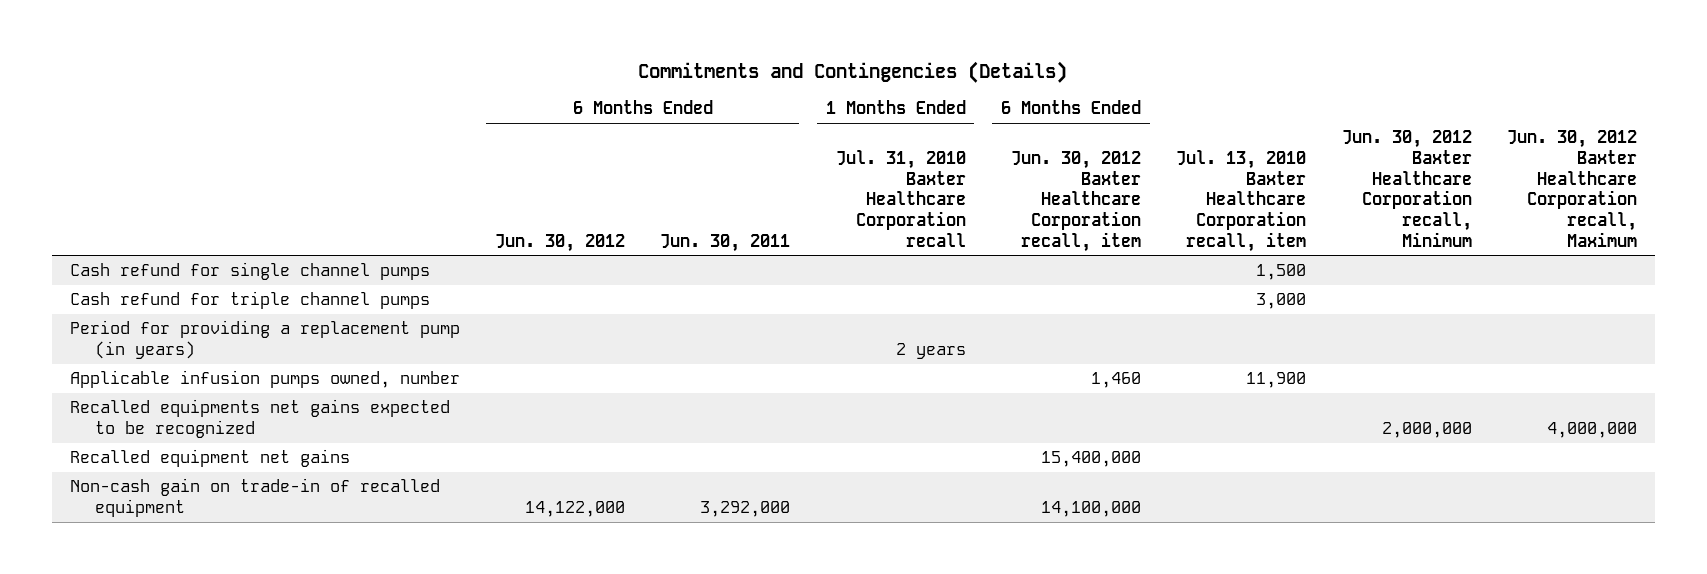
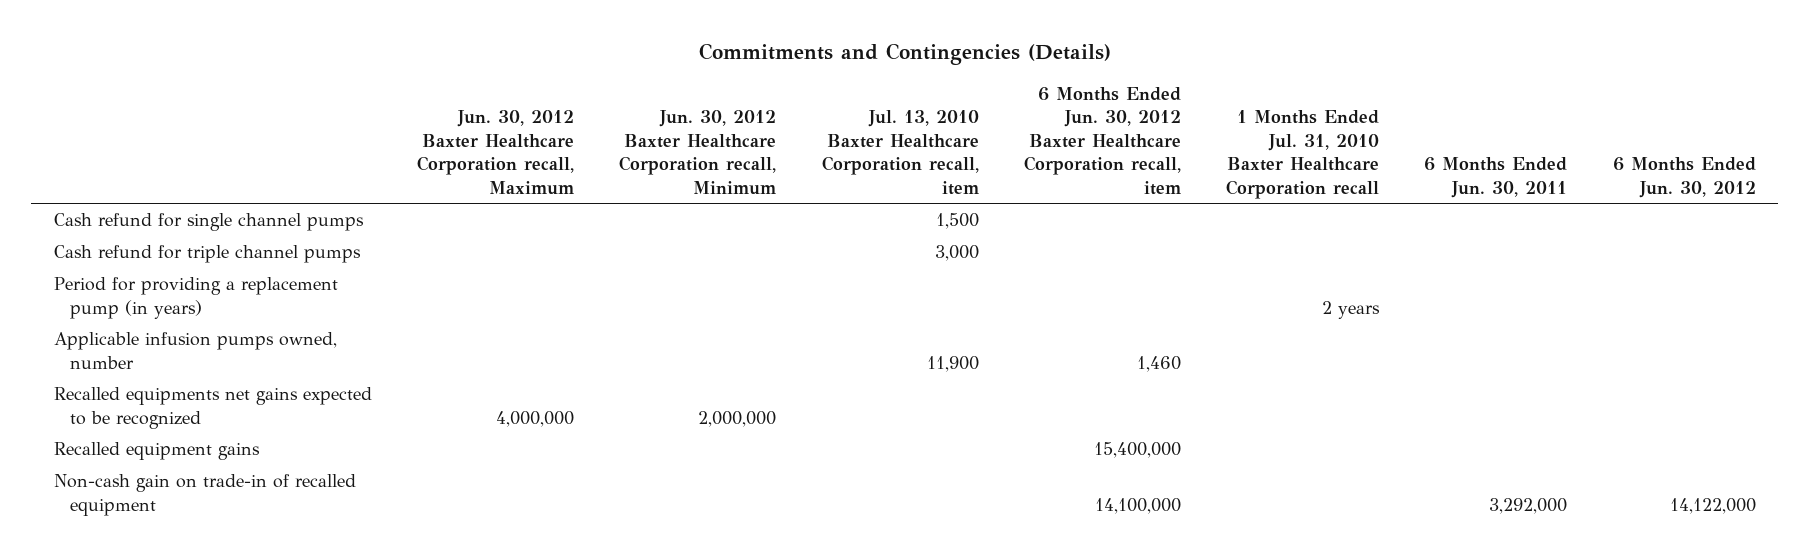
- | 6 Months Ended Jun. 30, 2012 | 6 Months Ended Jun. 30, 2011 | 1 Months Ended Jul. 31, 2010 Baxter Healthcare Corporation recall | 6 Months Ended Jun. 30, 2012 Baxter Healthcare Corporation recall, item | Jul. 13, 2010 Baxter Healthcare Corporation recall, item | Jun. 30, 2012 Baxter Healthcare Corporation recall, Minimum | Jun. 30, 2012 Baxter Healthcare Corporation recall, Maximum
+ | Jun. 30, 2012 Baxter Healthcare Corporation recall, Maximum | Jun. 30, 2012 Baxter Healthcare Corporation recall, Minimum | Jul. 13, 2010 Baxter Healthcare Corporation recall, item | 6 Months Ended Jun. 30, 2012 Baxter Healthcare Corporation recall, item | 1 Months Ended Jul. 31, 2010 Baxter Healthcare Corporation recall | 6 Months Ended Jun. 30, 2011 | 6 Months Ended Jun. 30, 2012
- Recalled equipment net gains | | | | 15,400,000 | | |
+ Recalled equipment gains | | | | 15,400,000 | | |

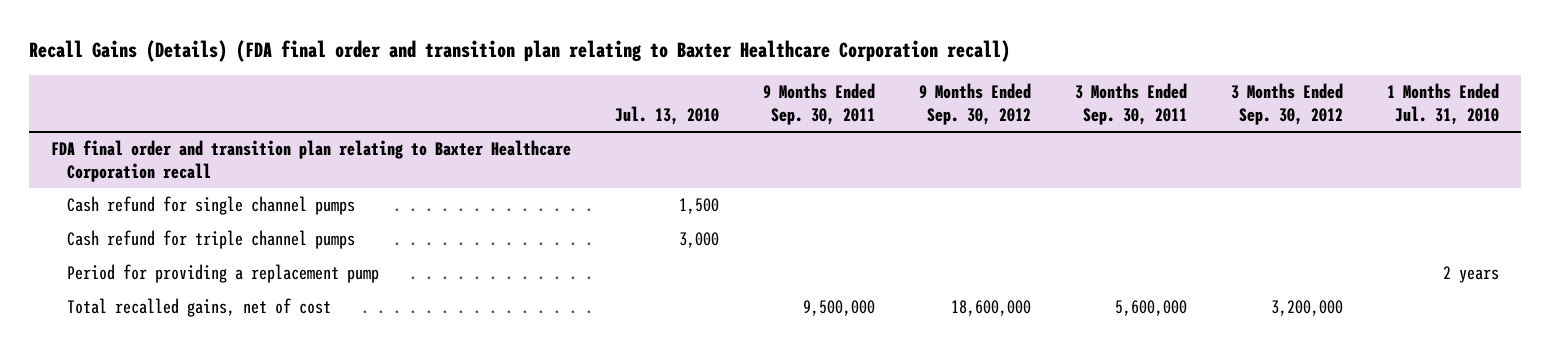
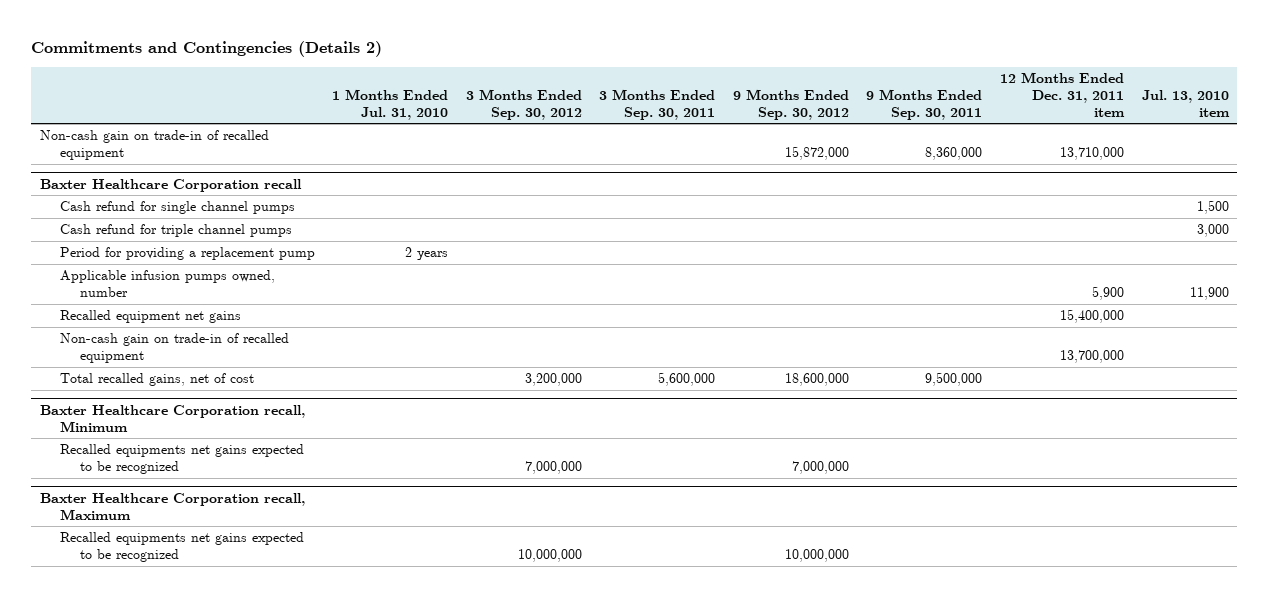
- Recall Gains (Details) (FDA final order and transition plan relating to Baxter Healthcare Corporation recall)
+ Commitments and Contingencies (Details 2)
- | Jul. 13, 2010 | 9 Months Ended Sep. 30, 2011 | 9 Months Ended Sep. 30, 2012 | 3 Months Ended Sep. 30, 2011 | 3 Months Ended Sep. 30, 2012 | 1 Months Ended Jul. 31, 2010
+ | 1 Months Ended Jul. 31, 2010 | 3 Months Ended Sep. 30, 2012 | 3 Months Ended Sep. 30, 2011 | 9 Months Ended Sep. 30, 2012 | 9 Months Ended Sep. 30, 2011 | 12 Months Ended Dec. 31, 2011 item | Jul. 13, 2010 item
- FDA final order and transition plan relating to Baxter Healthcare Corporation recall
+ Non-cash gain on trade-in of recalled equipment | | | | 15,872,000 | 8,360,000 | 13,710,000 |
+ Baxter Healthcare Corporation recall
+ Applicable infusion pumps owned, number | | | | | | 5,900 | 11,900
+ Recalled equipment net gains | | | | | | 15,400,000 |
+ Non-cash gain on trade-in of recalled equipment | | | | | | 13,700,000 |
+ Baxter Healthcare Corporation recall, Minimum
+ Recalled equipments net gains expected to be recognized | | 7,000,000 | | 7,000,000 | | |
+ Baxter Healthcare Corporation recall, Maximum
+ Recalled equipments net gains expected to be recognized | | 10,000,000 | | 10,000,000 | | |

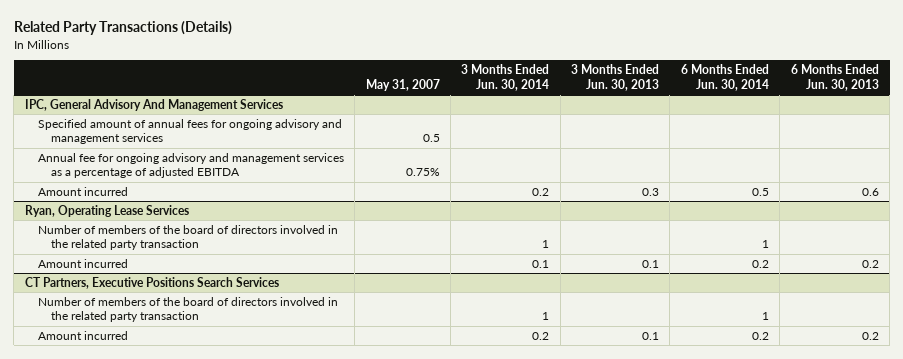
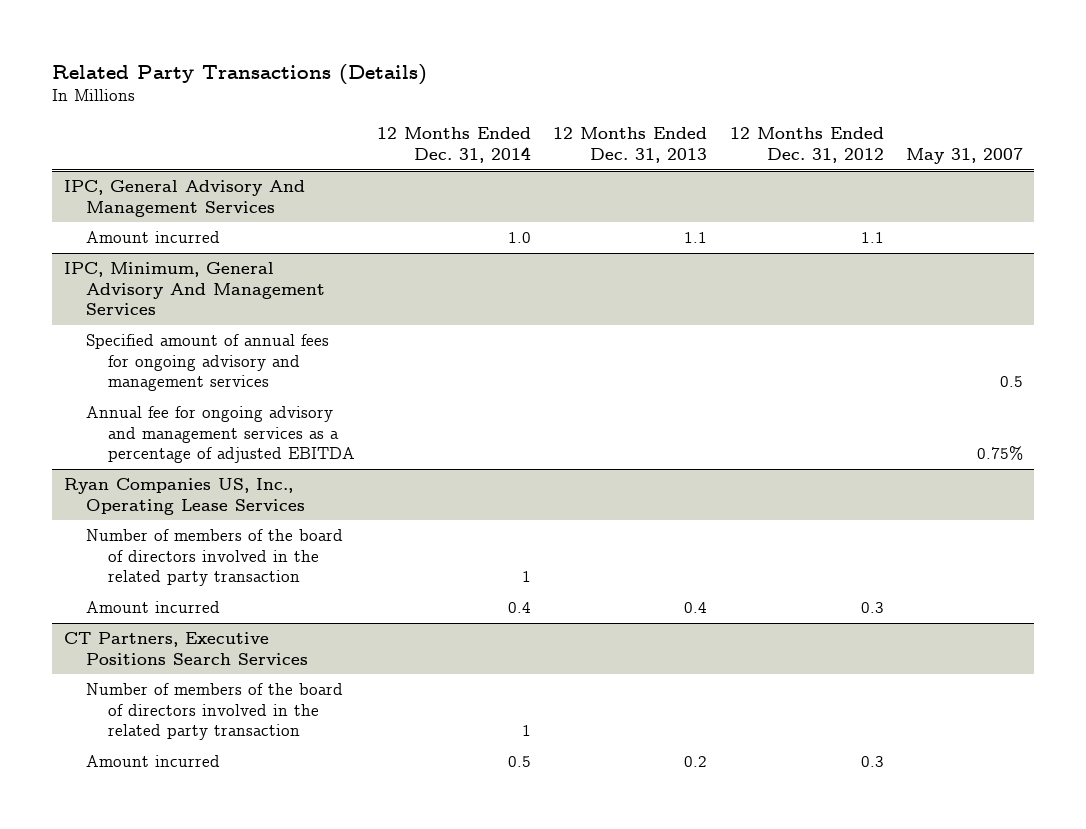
- | May 31, 2007 | 3 Months Ended Jun. 30, 2014 | 3 Months Ended Jun. 30, 2013 | 6 Months Ended Jun. 30, 2014 | 6 Months Ended Jun. 30, 2013
+ | 12 Months Ended Dec. 31, 2014 | 12 Months Ended Dec. 31, 2013 | 12 Months Ended Dec. 31, 2012 | May 31, 2007
@ IPC, General Advisory And Management Services
- Specified amount of annual fees for ongoing advisory and management services | 0.5 | | | |
- Annual fee for ongoing advisory and management services as a percentage of adjusted EBITDA | 0.75% | | | |
- Ryan, Operating Lease Services
+ IPC, Minimum, General Advisory And Management Services
+ Specified amount of annual fees for ongoing advisory and management services | | | | 0.5
+ Annual fee for ongoing advisory and management services as a percentage of adjusted EBITDA | | | | 0.75%
+ Ryan Companies US, Inc., Operating Lease Services

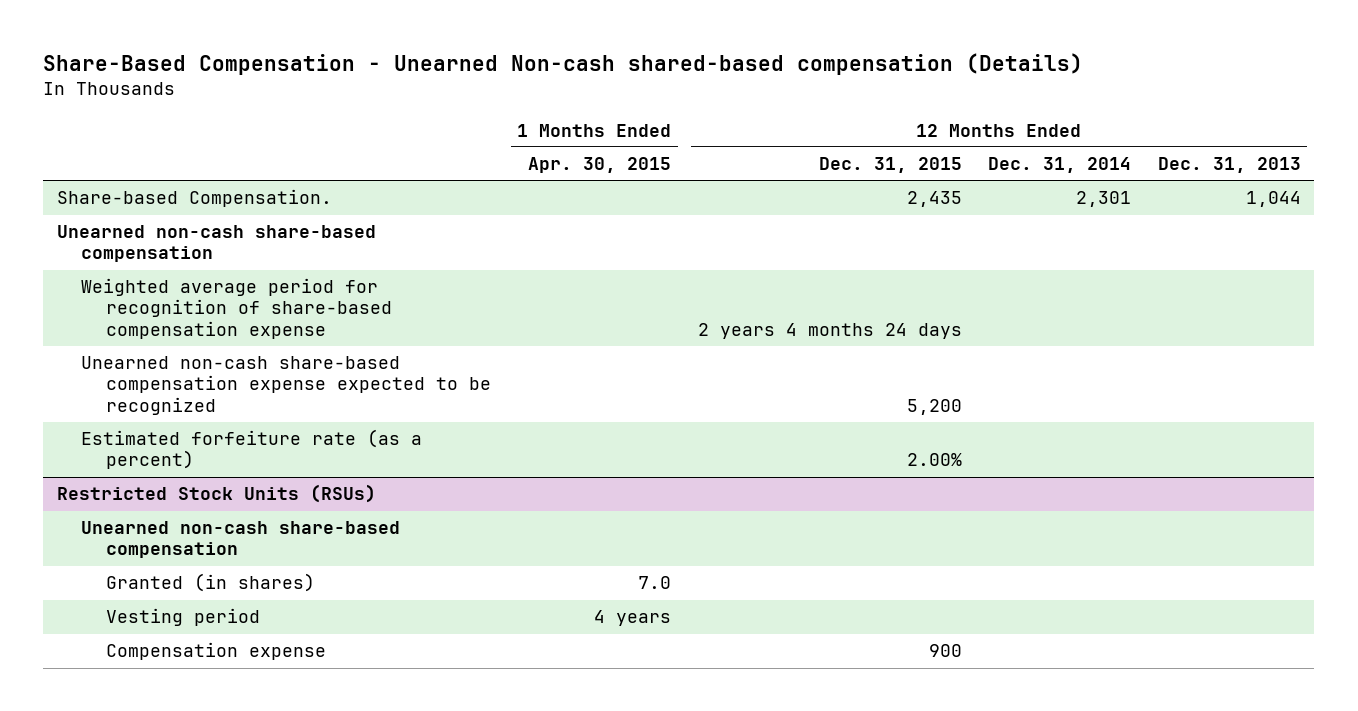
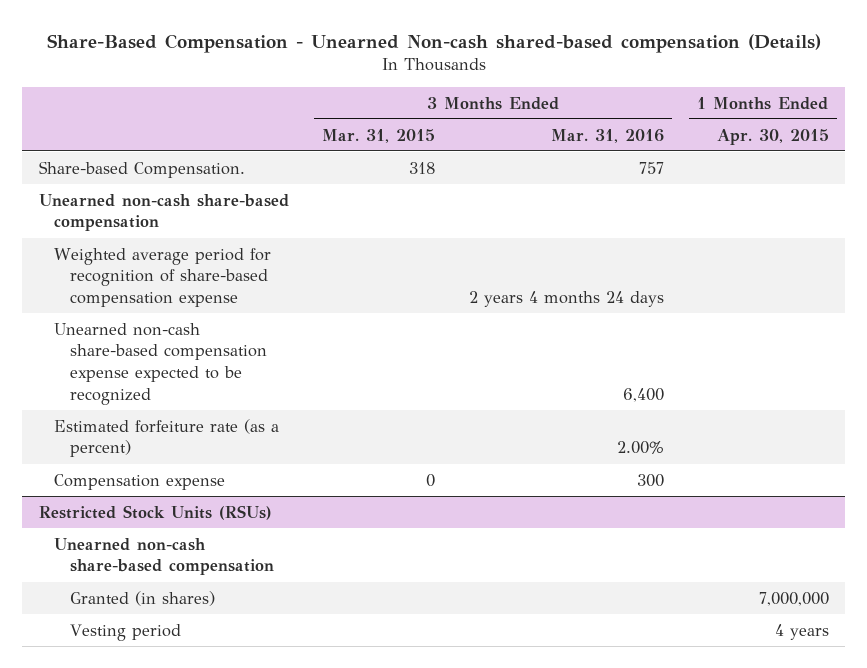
- | 1 Months Ended Apr. 30, 2015 | 12 Months Ended Dec. 31, 2015 | 12 Months Ended Dec. 31, 2014 | 12 Months Ended Dec. 31, 2013
+ | 3 Months Ended Mar. 31, 2015 | 3 Months Ended Mar. 31, 2016 | 1 Months Ended Apr. 30, 2015
+ Compensation expense | 0 | 300 |
@ Restricted Stock Units (RSUs)
- Granted (in shares) | 7.0 | | |
+ Granted (in shares) | | | 7,000,000
- Compensation expense | | 900 | |

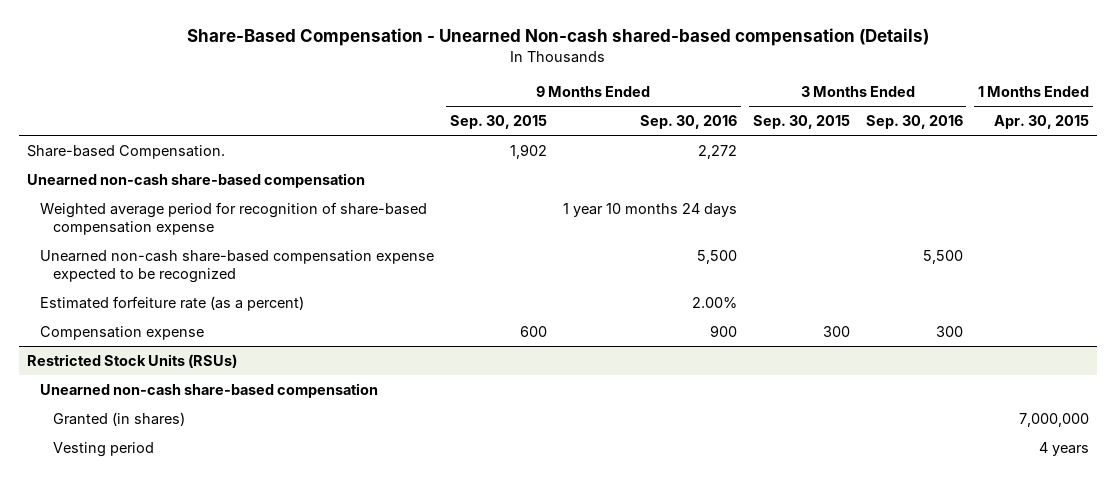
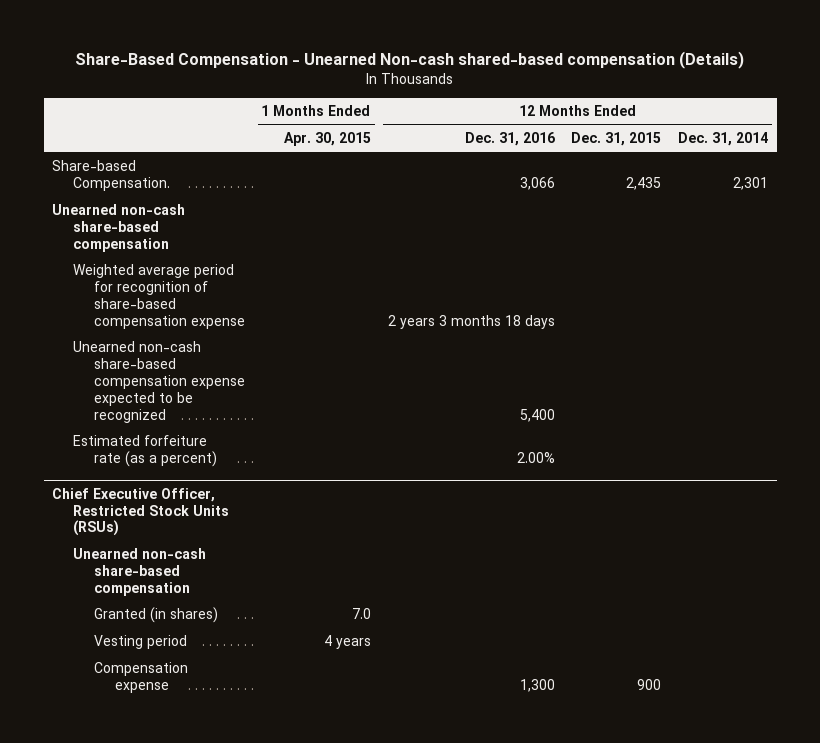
- | 9 Months Ended Sep. 30, 2015 | 9 Months Ended Sep. 30, 2016 | 3 Months Ended Sep. 30, 2015 | 3 Months Ended Sep. 30, 2016 | 1 Months Ended Apr. 30, 2015
+ | 1 Months Ended Apr. 30, 2015 | 12 Months Ended Dec. 31, 2016 | 12 Months Ended Dec. 31, 2015 | 12 Months Ended Dec. 31, 2014
- Compensation expense | 600 | 900 | 300 | 300 |
- Restricted Stock Units (RSUs)
+ Chief Executive Officer, Restricted Stock Units (RSUs)
- Granted (in shares) | | | | | 7,000,000
+ Granted (in shares) | 7.0 | | |
+ Compensation expense | | 1,300 | 900 |

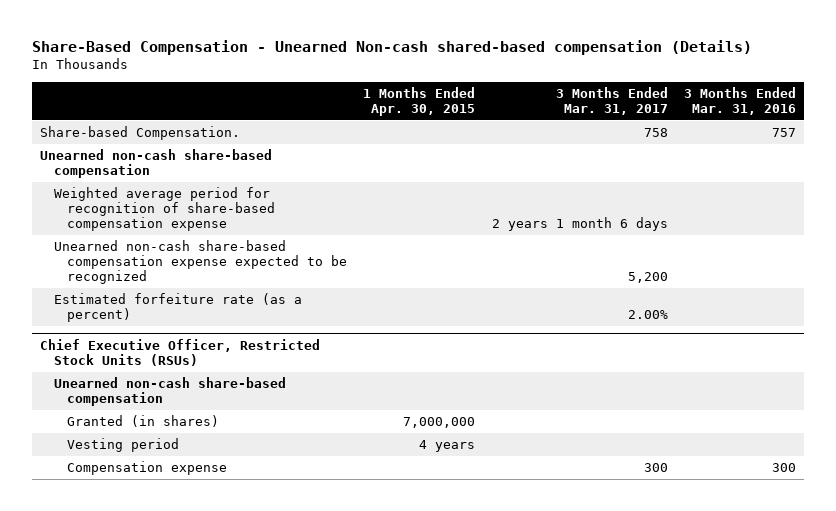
- | 1 Months Ended Apr. 30, 2015 | 12 Months Ended Dec. 31, 2016 | 12 Months Ended Dec. 31, 2015 | 12 Months Ended Dec. 31, 2014
+ | 1 Months Ended Apr. 30, 2015 | 3 Months Ended Mar. 31, 2017 | 3 Months Ended Mar. 31, 2016
@ Chief Executive Officer, Restricted Stock Units (RSUs)
- Granted (in shares) | 7.0 | | |
+ Granted (in shares) | 7,000,000 | |

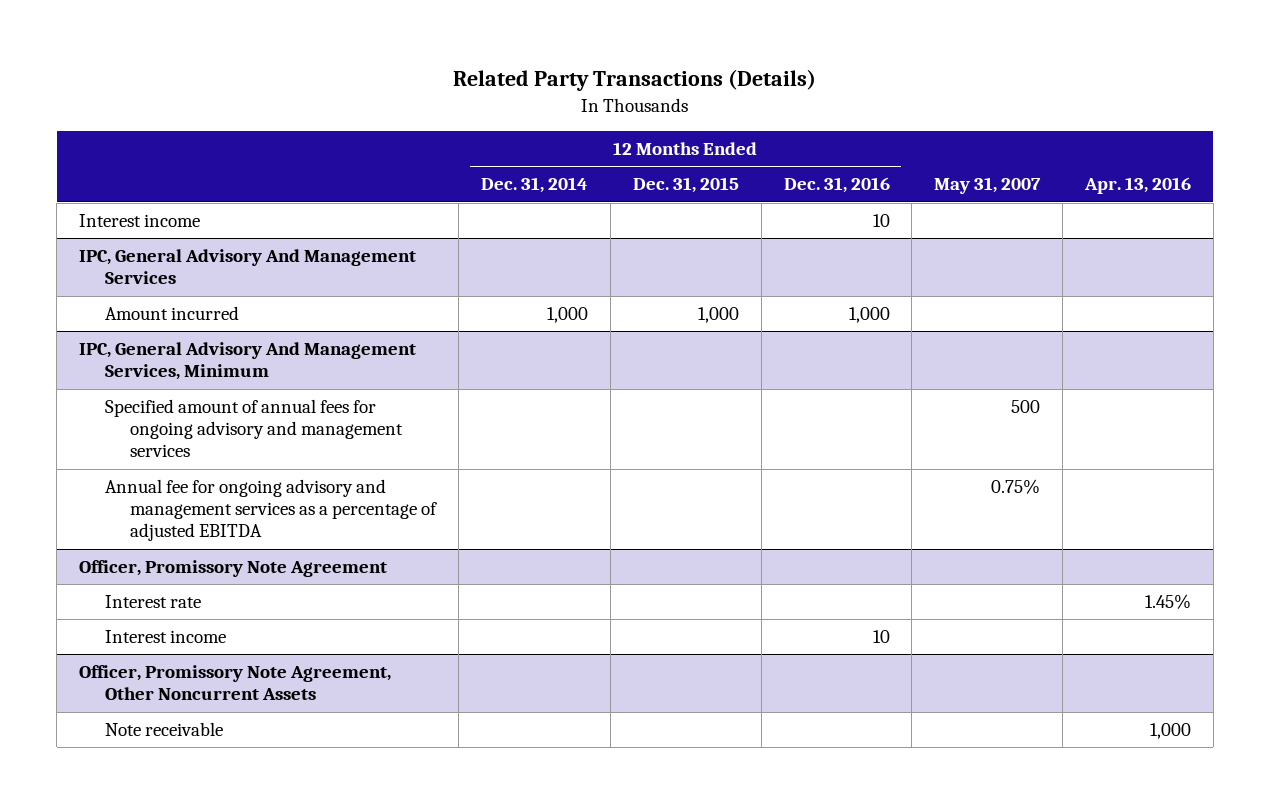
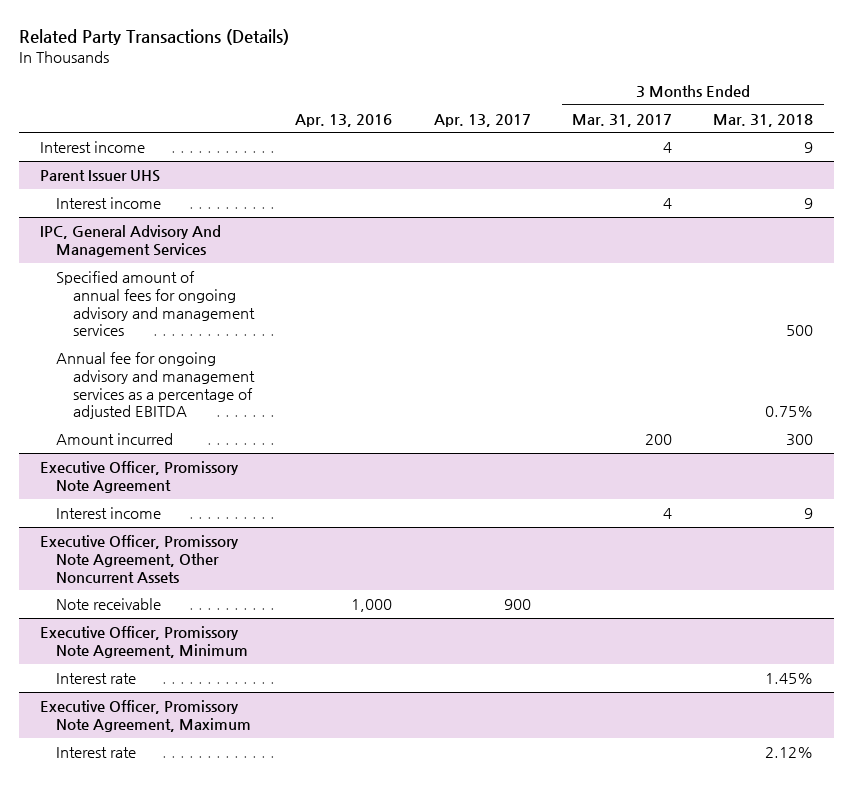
- | 12 Months Ended Dec. 31, 2014 | 12 Months Ended Dec. 31, 2015 | 12 Months Ended Dec. 31, 2016 | May 31, 2007 | Apr. 13, 2016
+ | Apr. 13, 2016 | Apr. 13, 2017 | 3 Months Ended Mar. 31, 2017 | 3 Months Ended Mar. 31, 2018
+ Parent Issuer UHS
+ Interest income | | | 4 | 9
@ IPC, General Advisory And Management Services
+ Specified amount of annual fees for ongoing advisory and management services | | | | 500
+ Annual fee for ongoing advisory and management services as a percentage of adjusted EBITDA | | | | 0.75%
- IPC, General Advisory And Management Services, Minimum
- Specified amount of annual fees for ongoing advisory and management services | | | | 500 |
- Annual fee for ongoing advisory and management services as a percentage of adjusted EBITDA | | | | 0.75% |
- Officer, Promissory Note Agreement
- Interest rate | | | | | 1.45%
+ Executive Officer, Promissory Note Agreement
- Officer, Promissory Note Agreement, Other Noncurrent Assets
+ Executive Officer, Promissory Note Agreement, Other Noncurrent Assets
+ Executive Officer, Promissory Note Agreement, Minimum
+ Interest rate | | | | 1.45%
+ Executive Officer, Promissory Note Agreement, Maximum
+ Interest rate | | | | 2.12%

